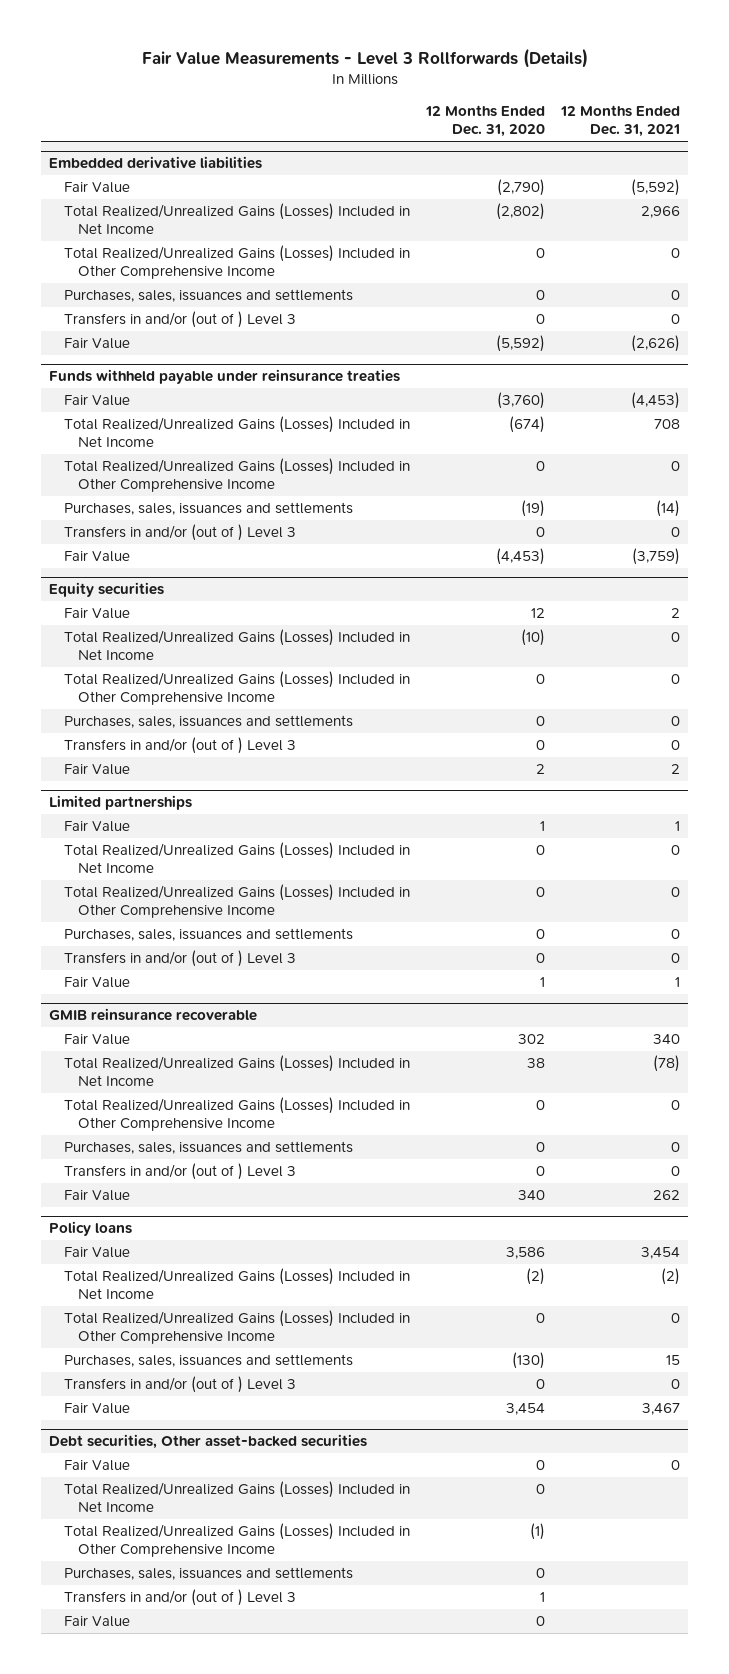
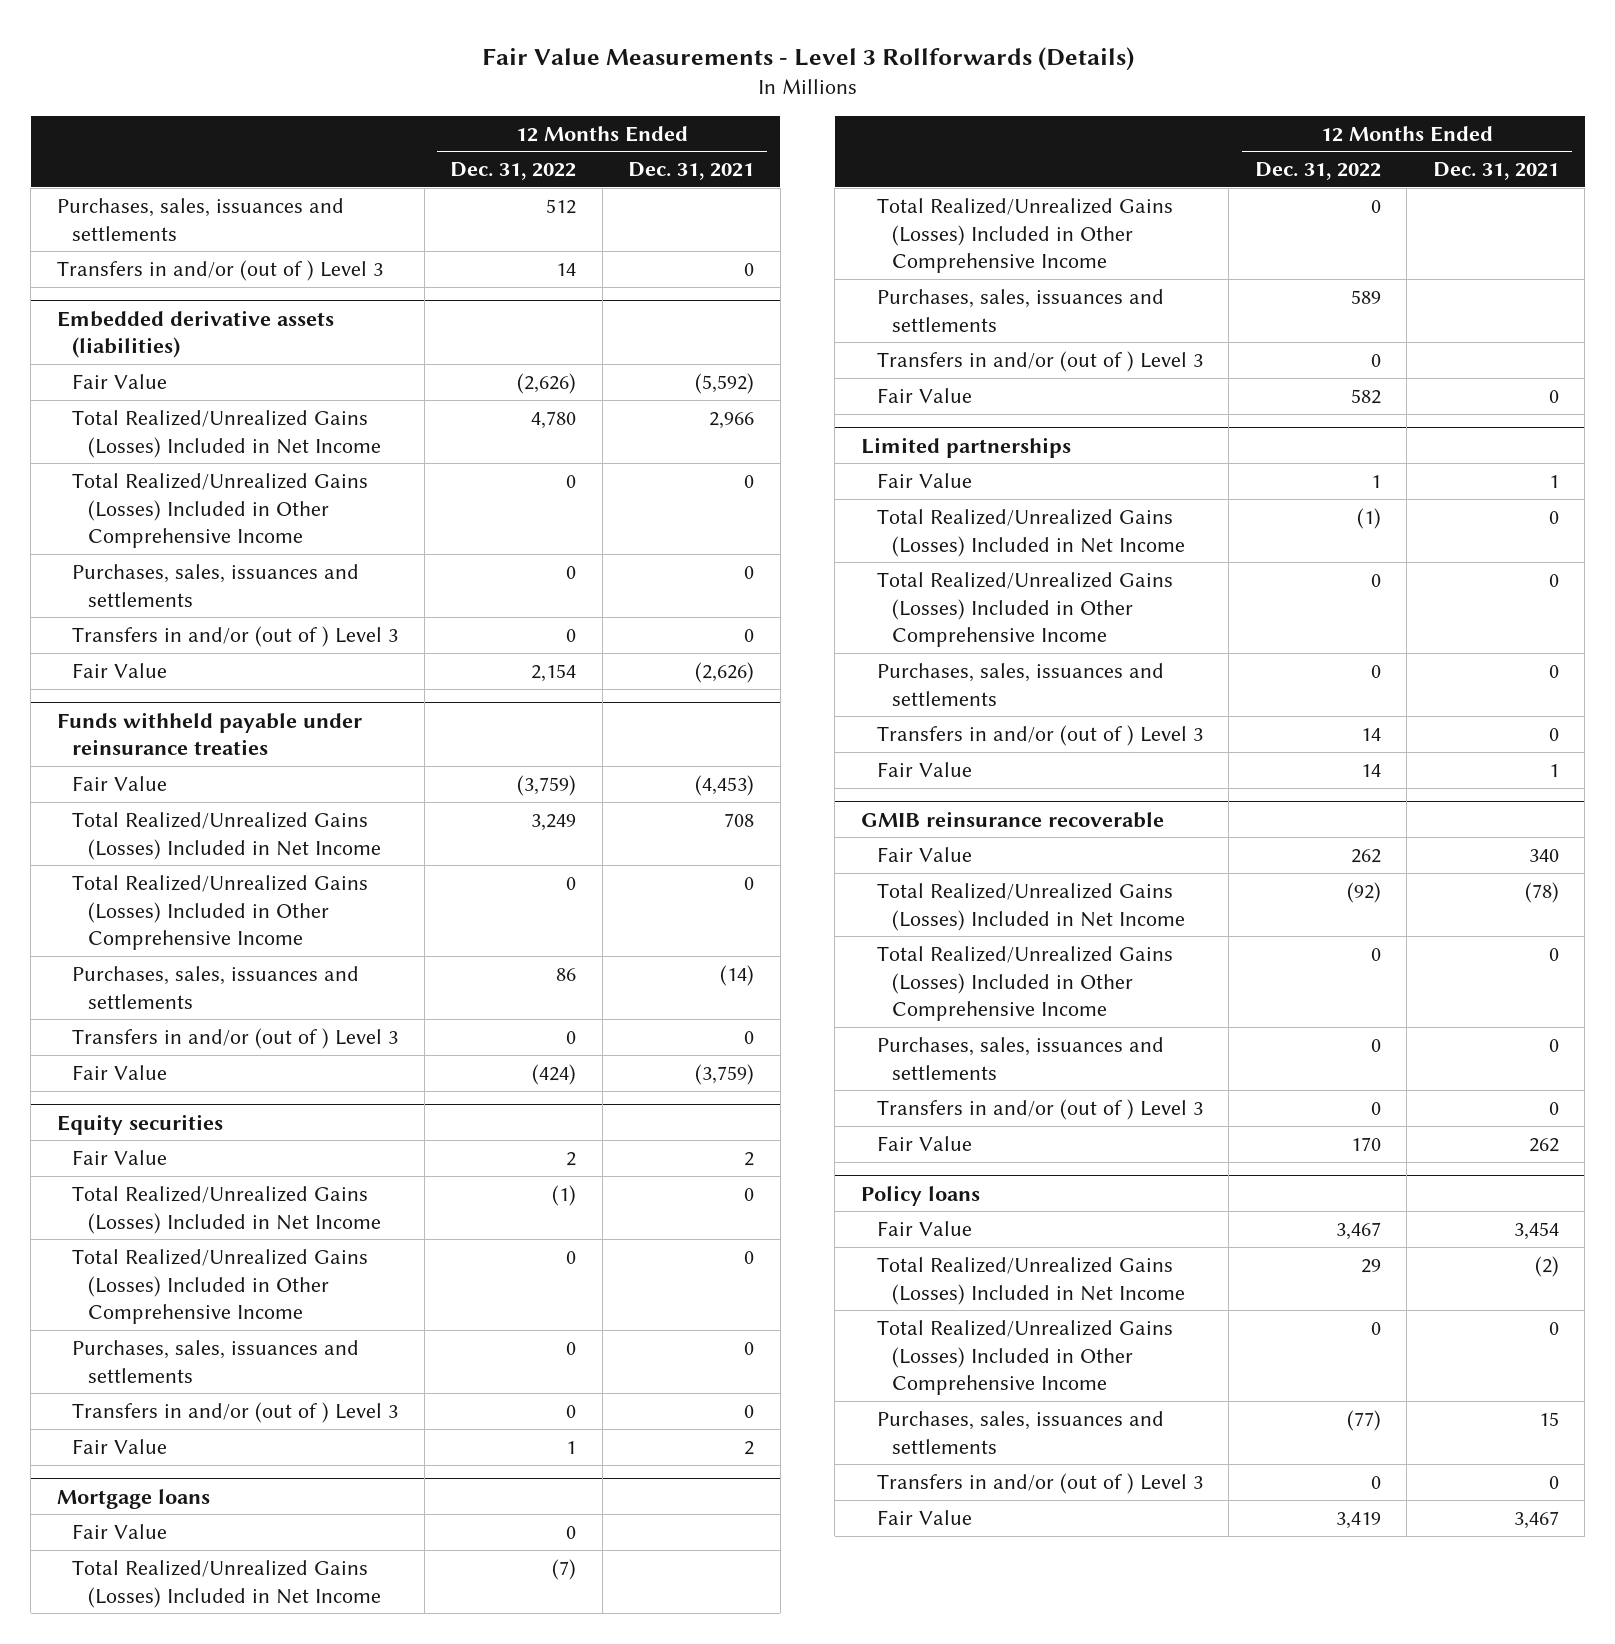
- | 12 Months Ended Dec. 31, 2020 | 12 Months Ended Dec. 31, 2021
+ | 12 Months Ended Dec. 31, 2022 | 12 Months Ended Dec. 31, 2021
- Embedded derivative liabilities
+ Purchases, sales, issuances and settlements | 512 |
+ Transfers in and/or (out of ) Level 3 | 14 | 0
+ Embedded derivative assets (liabilities)
+ Mortgage loans
+ Fair Value | 0 |
+ Total Realized/Unrealized Gains (Losses) Included in Net Income | (7) |
+ Total Realized/Unrealized Gains (Losses) Included in Other Comprehensive Income | 0 |
+ Purchases, sales, issuances and settlements | 589 |
+ Transfers in and/or (out of ) Level 3 | 0 |
+ Fair Value | 582 | 0
- Debt securities, Other asset-backed securities
- Fair Value | 0 | 0
- Total Realized/Unrealized Gains (Losses) Included in Net Income | 0 |
- Total Realized/Unrealized Gains (Losses) Included in Other Comprehensive Income | (1) |
- Purchases, sales, issuances and settlements | 0 |
- Transfers in and/or (out of ) Level 3 | 1 |
- Fair Value | 0 |

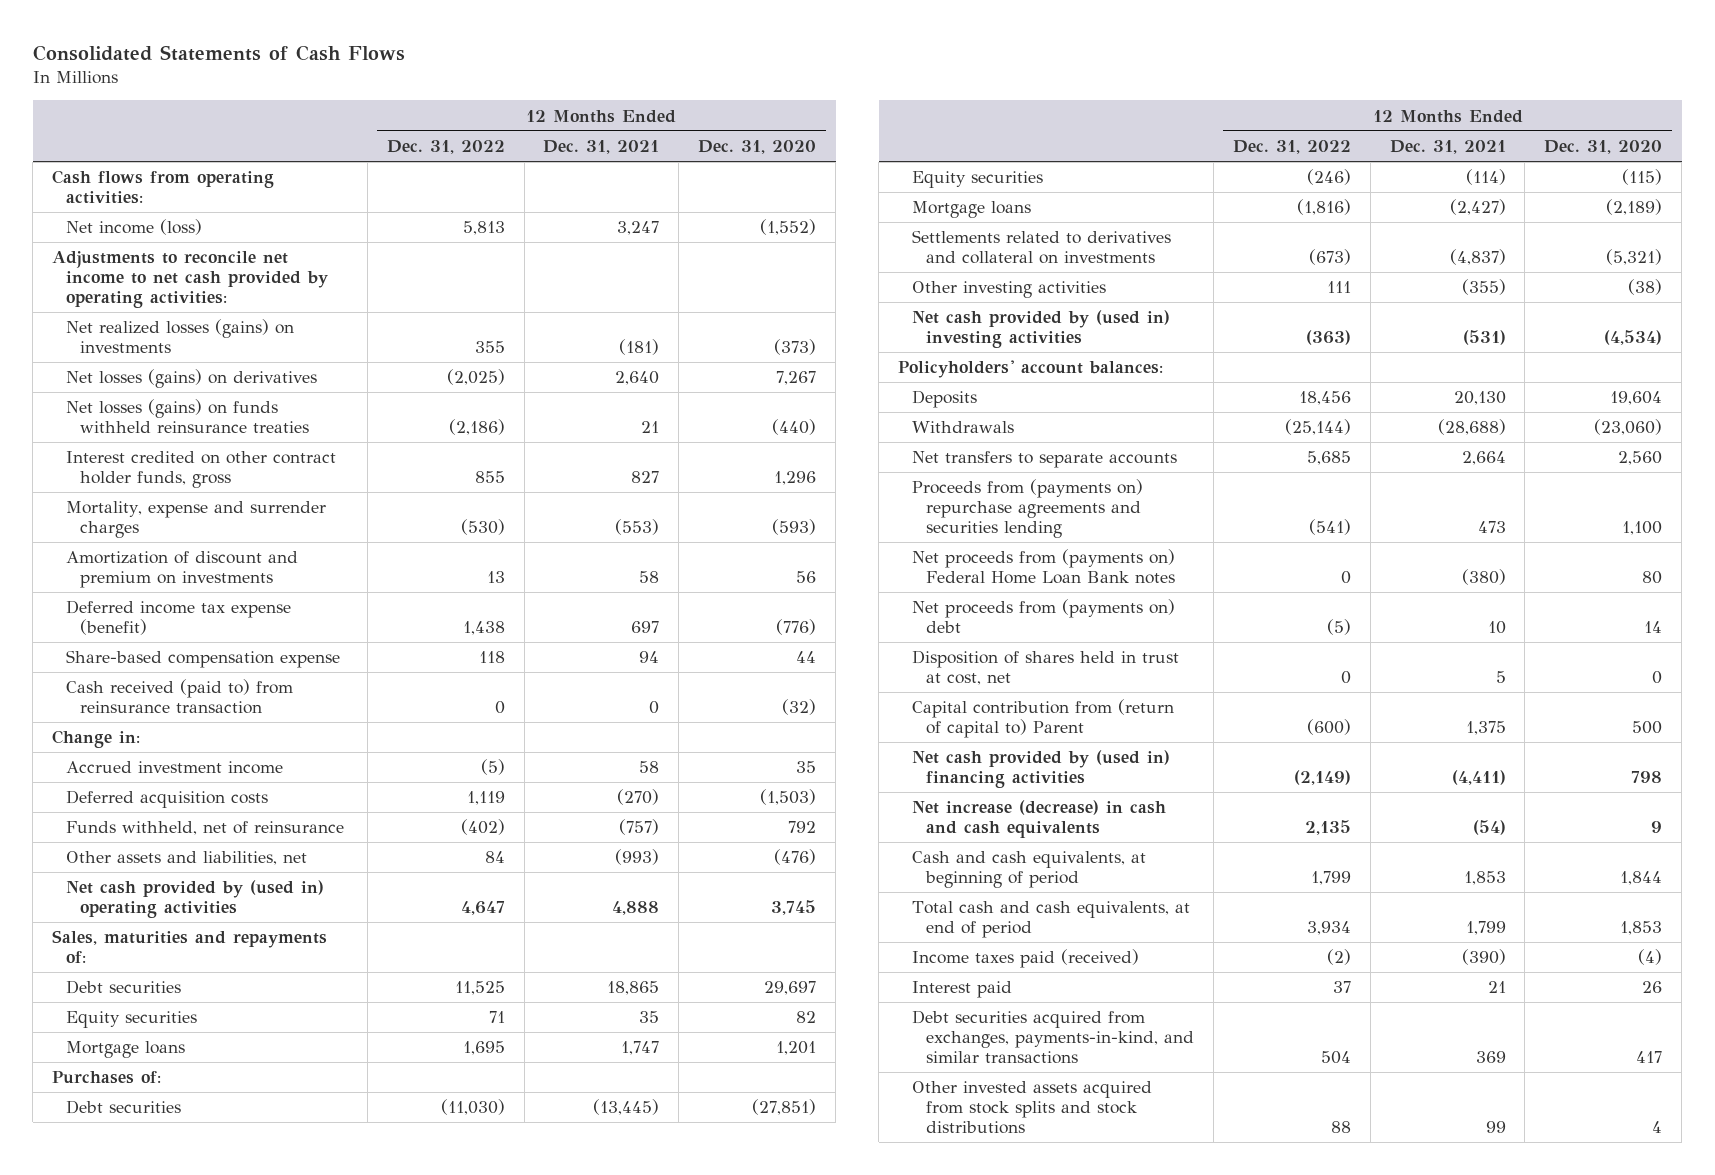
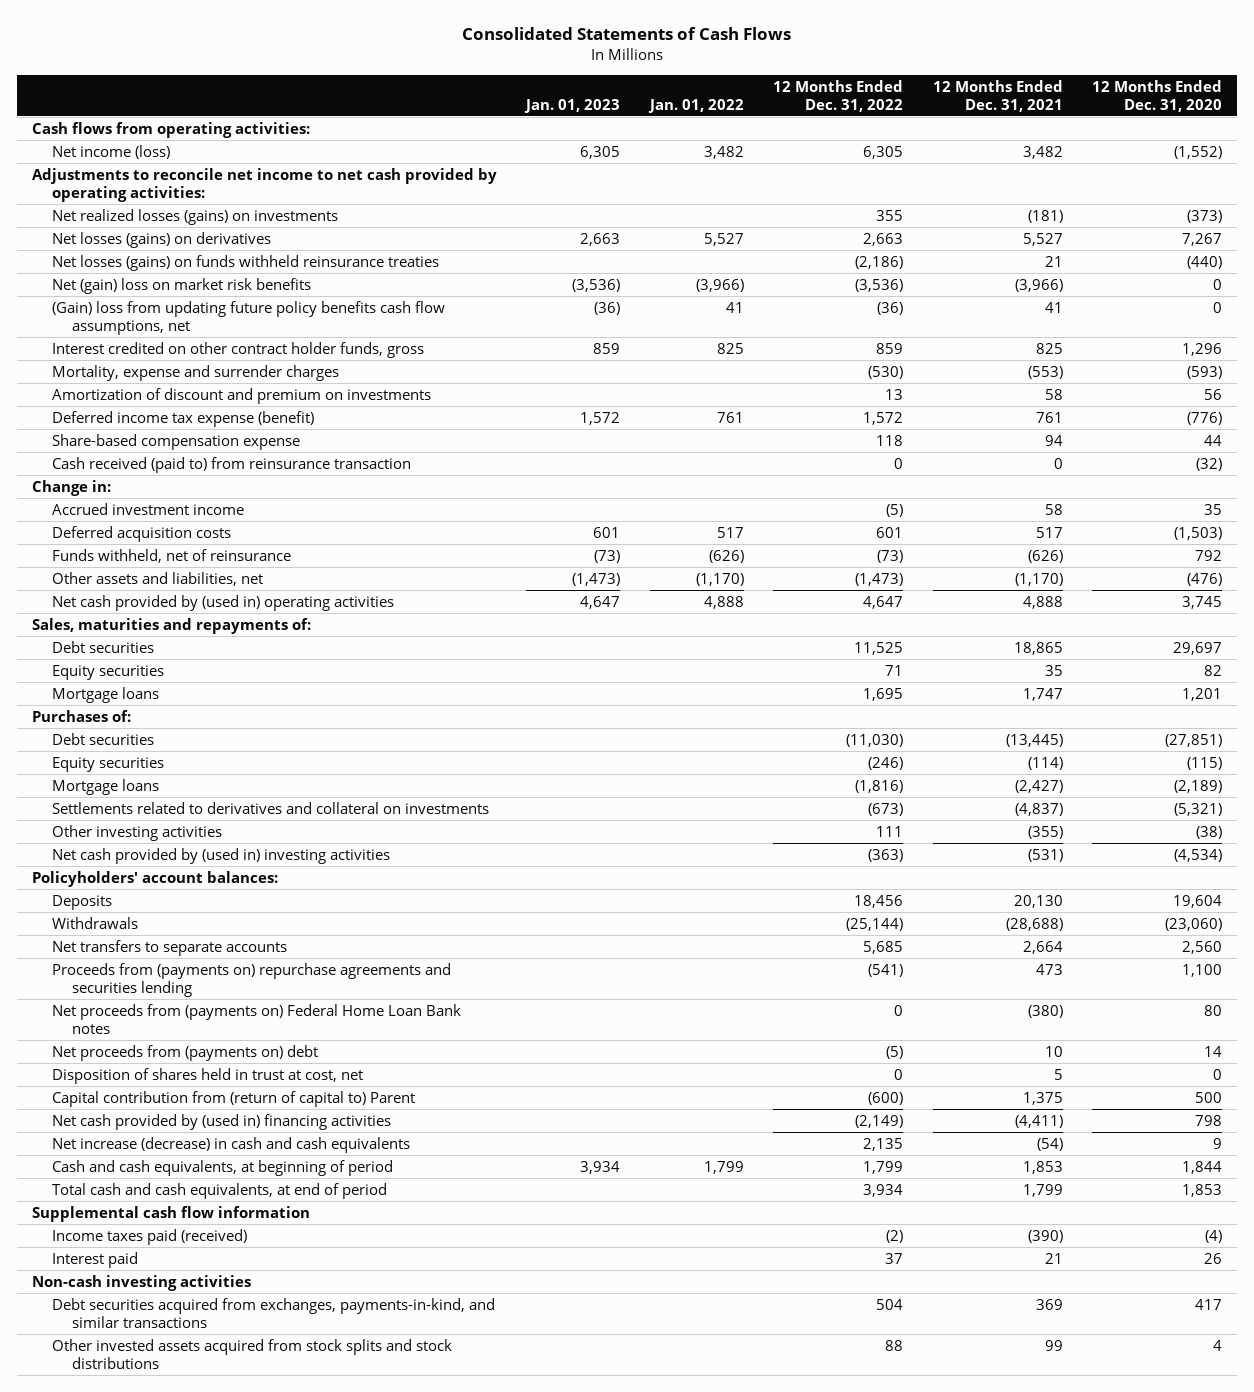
- | 12 Months Ended Dec. 31, 2022 | 12 Months Ended Dec. 31, 2021 | 12 Months Ended Dec. 31, 2020
+ | Jan. 01, 2023 | Jan. 01, 2022 | 12 Months Ended Dec. 31, 2022 | 12 Months Ended Dec. 31, 2021 | 12 Months Ended Dec. 31, 2020
- Net income (loss) | 5,813 | 3,247 | (1,552)
+ Net income (loss) | 6,305 | 3,482 | 6,305 | 3,482 | (1,552)
- Net losses (gains) on derivatives | (2,025) | 2,640 | 7,267
+ Net losses (gains) on derivatives | 2,663 | 5,527 | 2,663 | 5,527 | 7,267
- Interest credited on other contract holder funds, gross | 855 | 827 | 1,296
+ Net (gain) loss on market risk benefits | (3,536) | (3,966) | (3,536) | (3,966) | 0
+ (Gain) loss from updating future policy benefits cash flow assumptions, net | (36) | 41 | (36) | 41 | 0
+ Interest credited on other contract holder funds, gross | 859 | 825 | 859 | 825 | 1,296
- Deferred income tax expense (benefit) | 1,438 | 697 | (776)
+ Deferred income tax expense (benefit) | 1,572 | 761 | 1,572 | 761 | (776)
- Deferred acquisition costs | 1,119 | (270) | (1,503)
- Funds withheld, net of reinsurance | (402) | (757) | 792
- Other assets and liabilities, net | 84 | (993) | (476)
+ Deferred acquisition costs | 601 | 517 | 601 | 517 | (1,503)
+ Funds withheld, net of reinsurance | (73) | (626) | (73) | (626) | 792
+ Other assets and liabilities, net | (1,473) | (1,170) | (1,473) | (1,170) | (476)
+ Supplemental cash flow information
+ Non-cash investing activities

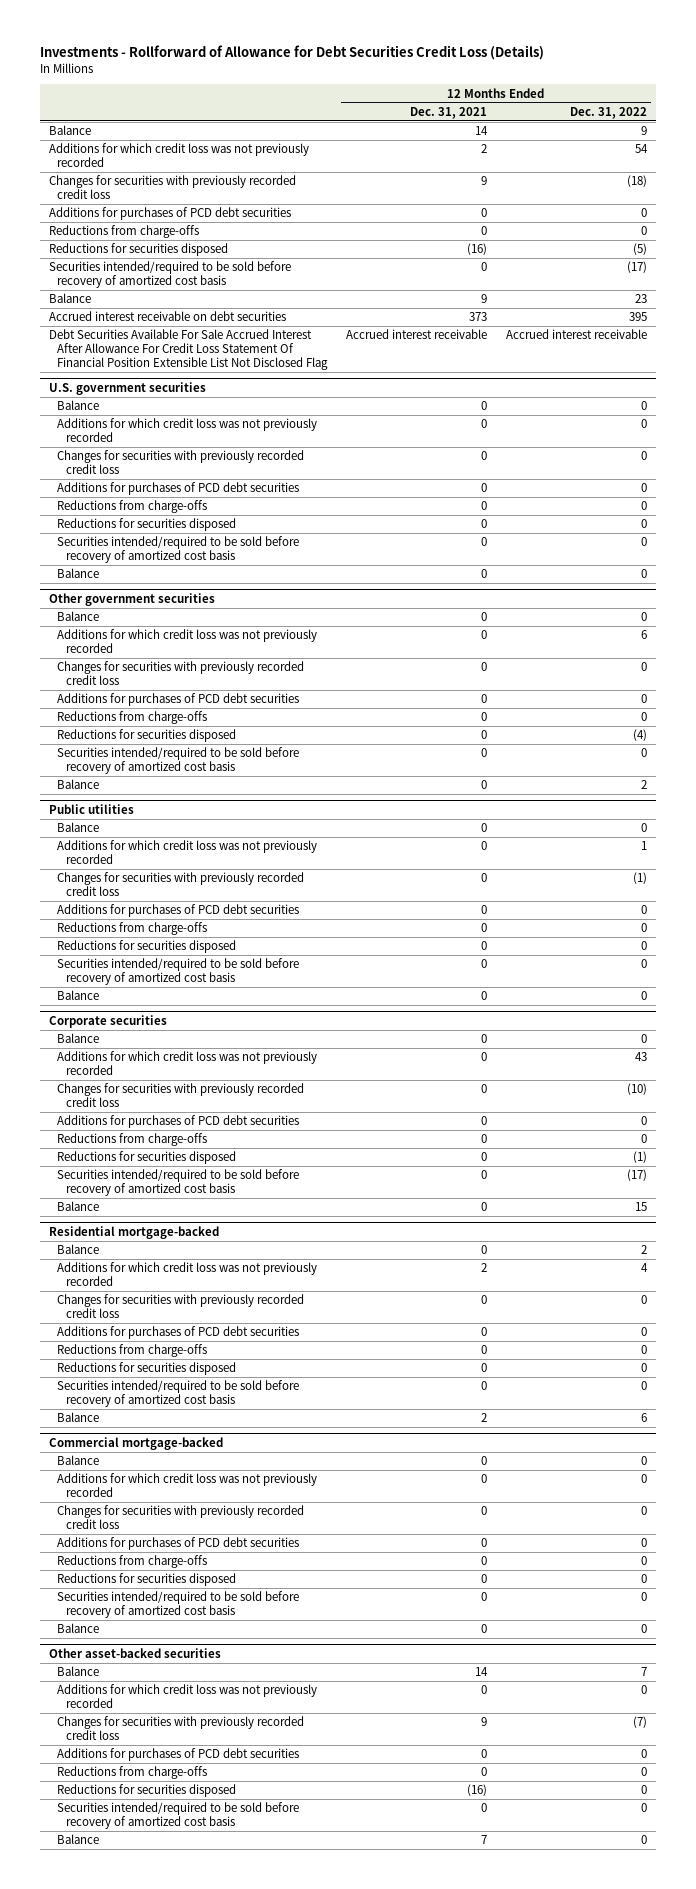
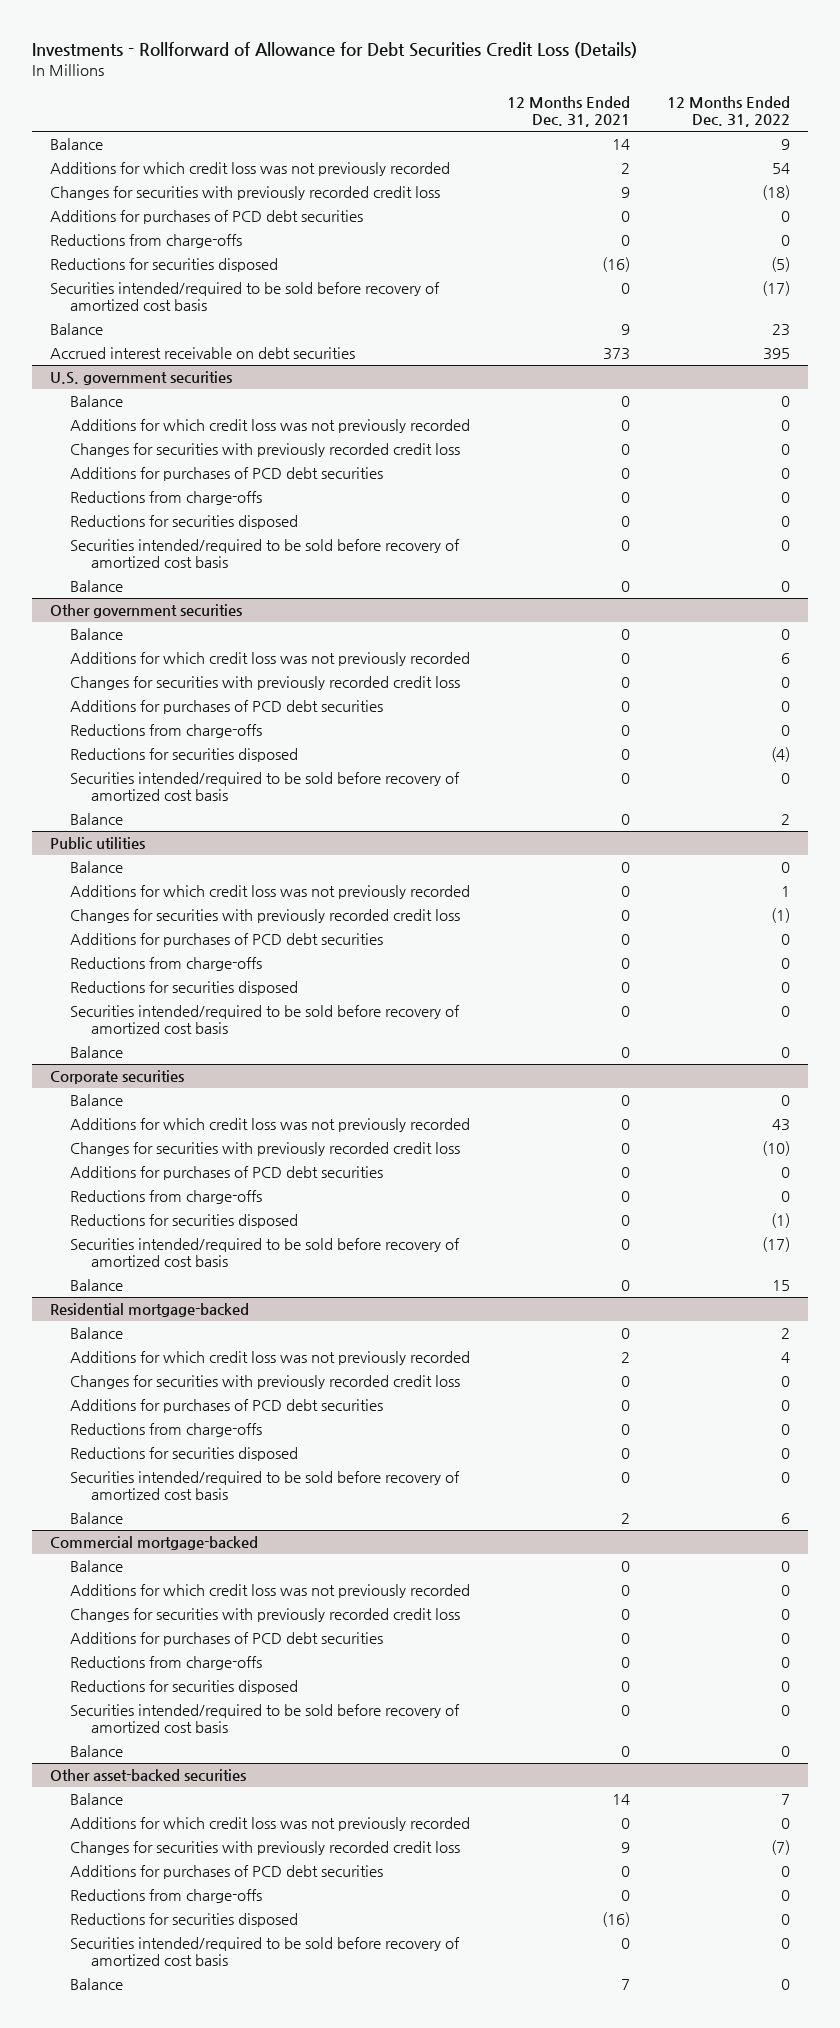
- Debt Securities Available For Sale Accrued Interest After Allowance For Credit Loss Statement Of Financial Position Extensible List Not Disclosed Flag | Accrued interest receivable | Accrued interest receivable

